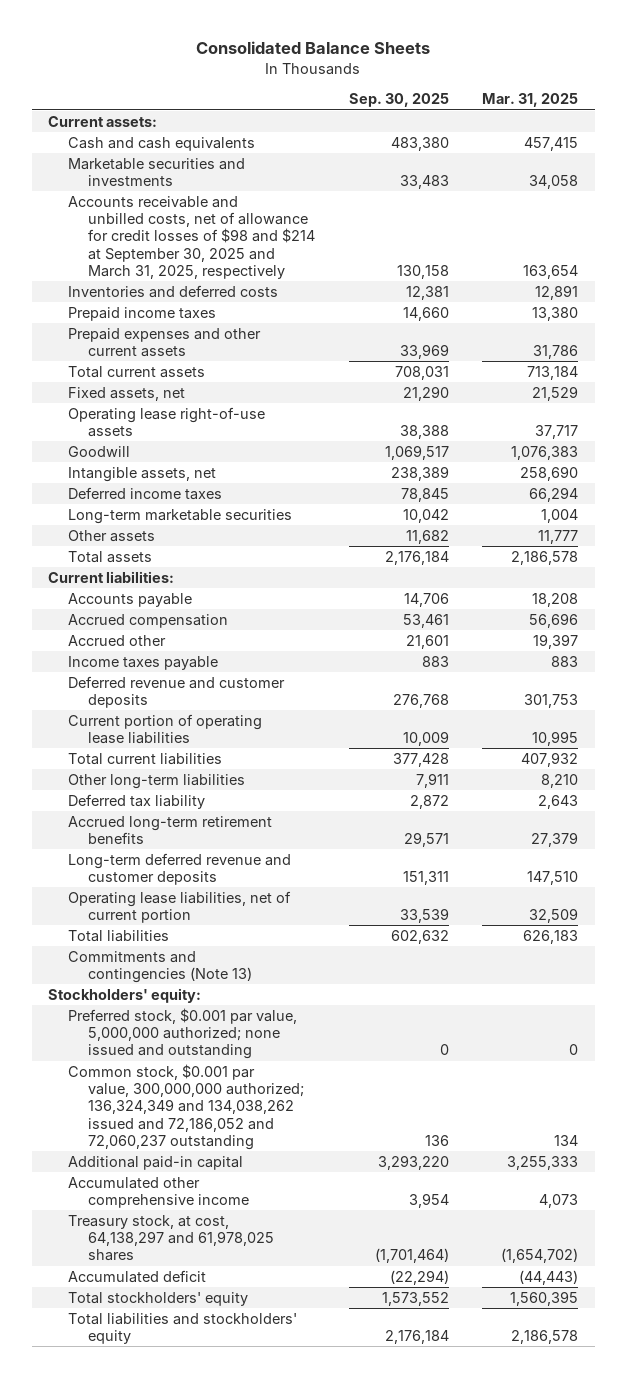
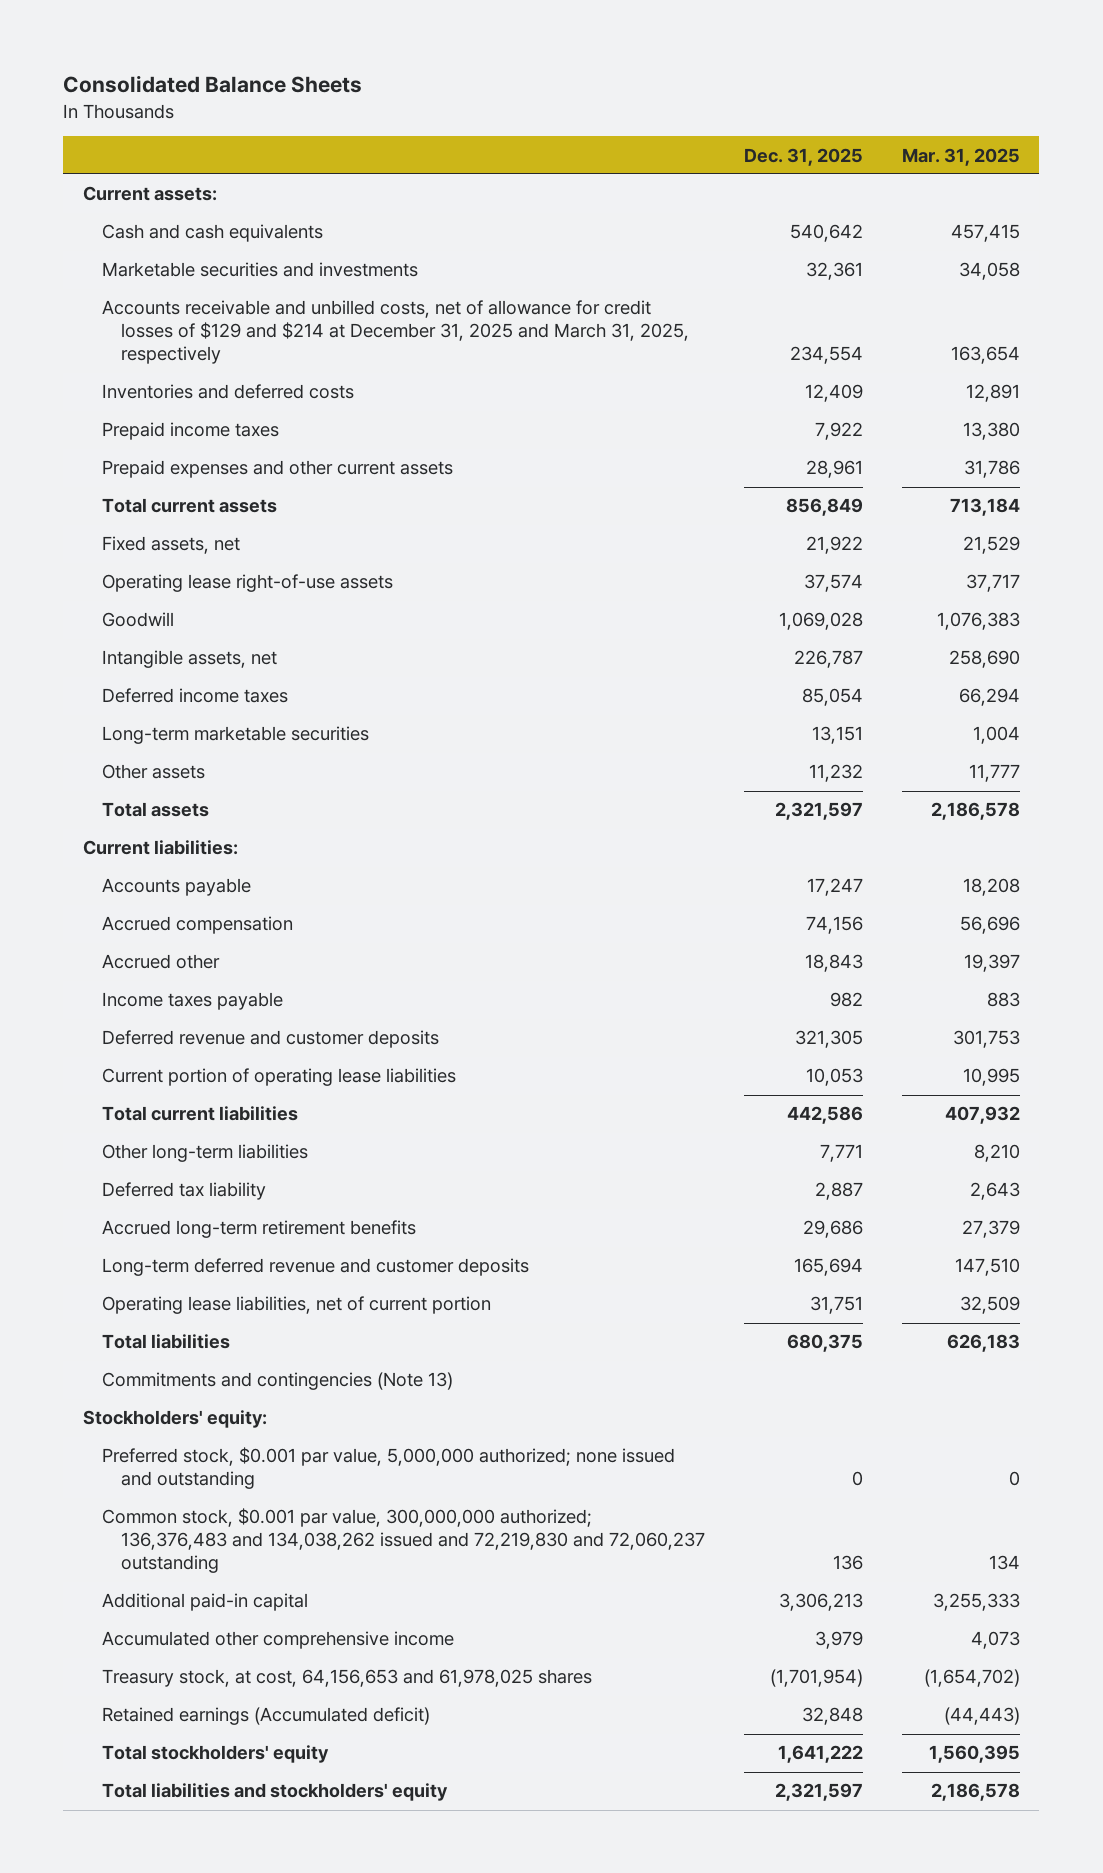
- | Sep. 30, 2025 | Mar. 31, 2025
+ | Dec. 31, 2025 | Mar. 31, 2025
- Accounts receivable and unbilled costs, net of allowance for credit losses of $98 and $214 at September 30, 2025 and March 31, 2025, respectively | 130,158 | 163,654
+ Accounts receivable and unbilled costs, net of allowance for credit losses of $129 and $214 at December 31, 2025 and March 31, 2025, respectively | 234,554 | 163,654
- Common stock, $0.001 par value, 300,000,000 authorized; 136,324,349 and 134,038,262 issued and 72,186,052 and 72,060,237 outstanding | 136 | 134
+ Common stock, $0.001 par value, 300,000,000 authorized; 136,376,483 and 134,038,262 issued and 72,219,830 and 72,060,237 outstanding | 136 | 134
- Treasury stock, at cost, 64,138,297 and 61,978,025 shares | (1,701,464) | (1,654,702)
- Accumulated deficit | (22,294) | (44,443)
+ Treasury stock, at cost, 64,156,653 and 61,978,025 shares | (1,701,954) | (1,654,702)
+ Retained earnings (Accumulated deficit) | 32,848 | (44,443)

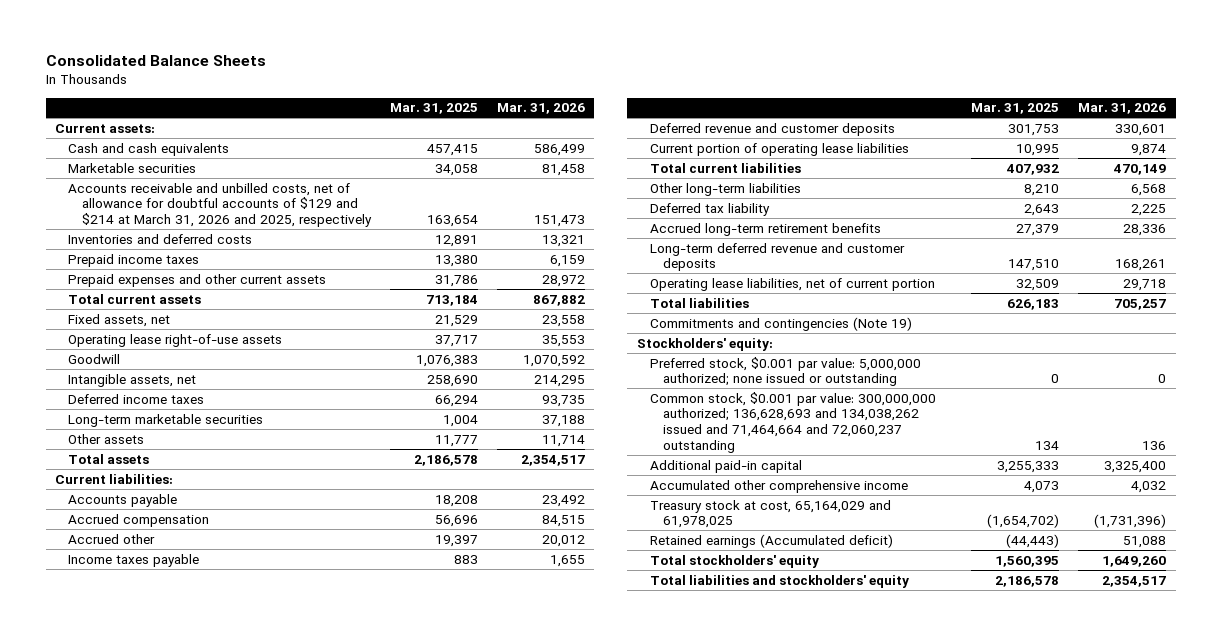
- | Dec. 31, 2025 | Mar. 31, 2025
+ | Mar. 31, 2025 | Mar. 31, 2026
- Marketable securities and investments | 32,361 | 34,058
- Accounts receivable and unbilled costs, net of allowance for credit losses of $129 and $214 at December 31, 2025 and March 31, 2025, respectively | 234,554 | 163,654
+ Marketable securities | 34,058 | 81,458
+ Accounts receivable and unbilled costs, net of allowance for doubtful accounts of $129 and $214 at March 31, 2026 and 2025, respectively | 163,654 | 151,473
- Commitments and contingencies (Note 13)
+ Commitments and contingencies (Note 19)
- Preferred stock, $0.001 par value, 5,000,000 authorized; none issued and outstanding | 0 | 0
- Common stock, $0.001 par value, 300,000,000 authorized; 136,376,483 and 134,038,262 issued and 72,219,830 and 72,060,237 outstanding | 136 | 134
+ Preferred stock, $0.001 par value: 5,000,000 authorized; none issued or outstanding | 0 | 0
+ Common stock, $0.001 par value: 300,000,000 authorized; 136,628,693 and 134,038,262 issued and 71,464,664 and 72,060,237 outstanding | 134 | 136
- Treasury stock, at cost, 64,156,653 and 61,978,025 shares | (1,701,954) | (1,654,702)
+ Treasury stock at cost, 65,164,029 and 61,978,025 | (1,654,702) | (1,731,396)

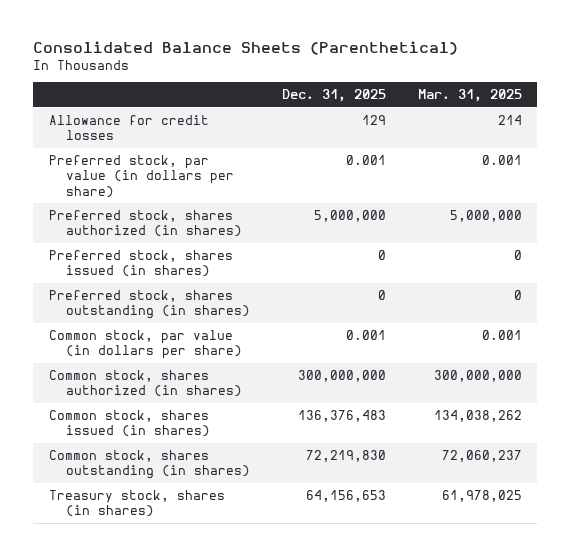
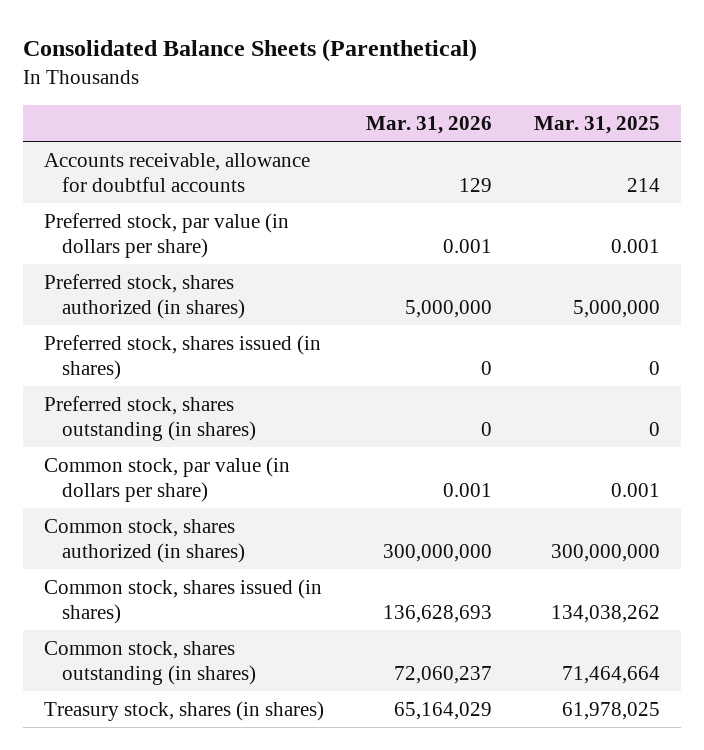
- | Dec. 31, 2025 | Mar. 31, 2025
+ | Mar. 31, 2026 | Mar. 31, 2025
- Allowance for credit losses | 129 | 214
+ Accounts receivable, allowance for doubtful accounts | 129 | 214
- Common stock, shares outstanding (in shares) | 72,219,830 | 72,060,237
+ Common stock, shares outstanding (in shares) | 72,060,237 | 71,464,664

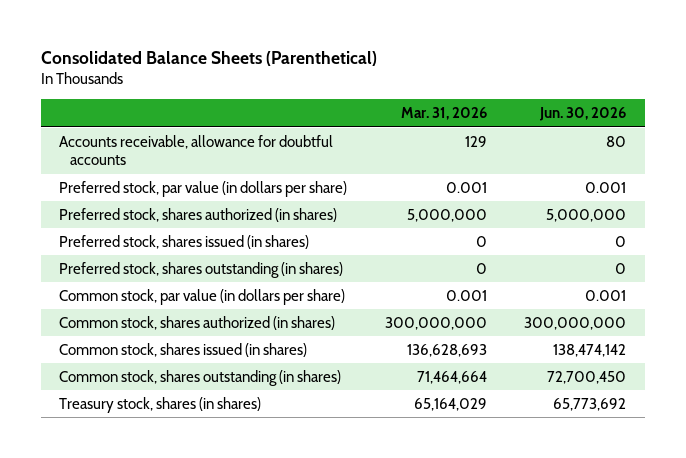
- | Mar. 31, 2026 | Mar. 31, 2025
+ | Mar. 31, 2026 | Jun. 30, 2026
- Common stock, shares outstanding (in shares) | 72,060,237 | 71,464,664
+ Common stock, shares outstanding (in shares) | 71,464,664 | 72,700,450

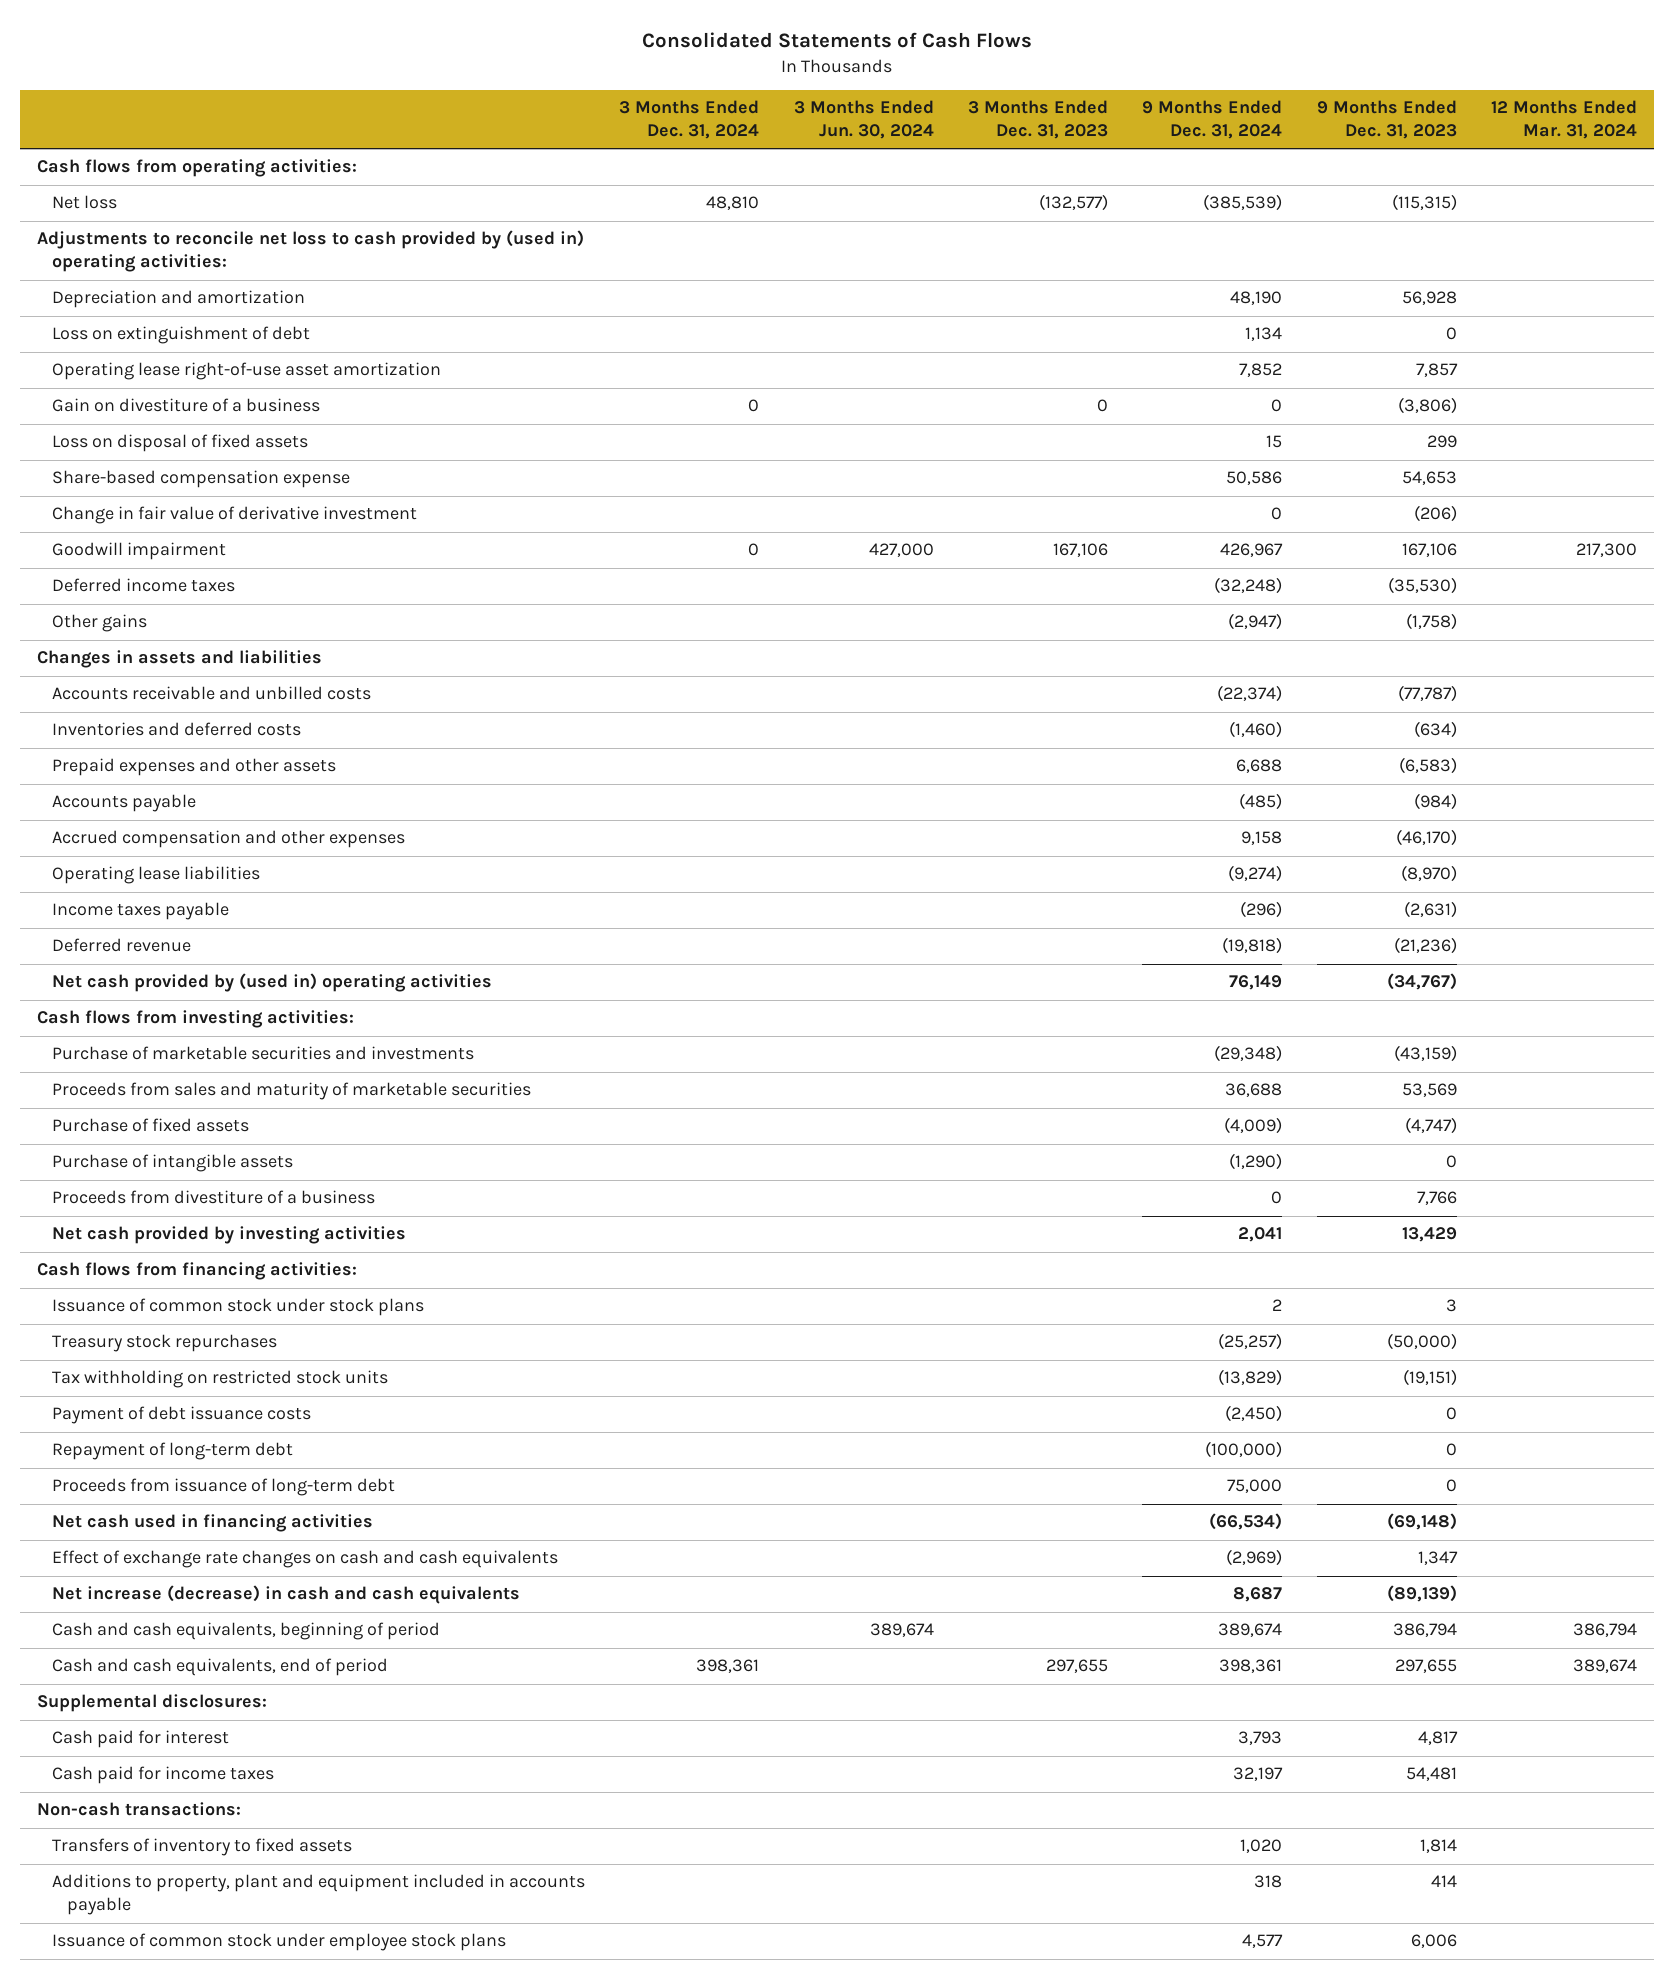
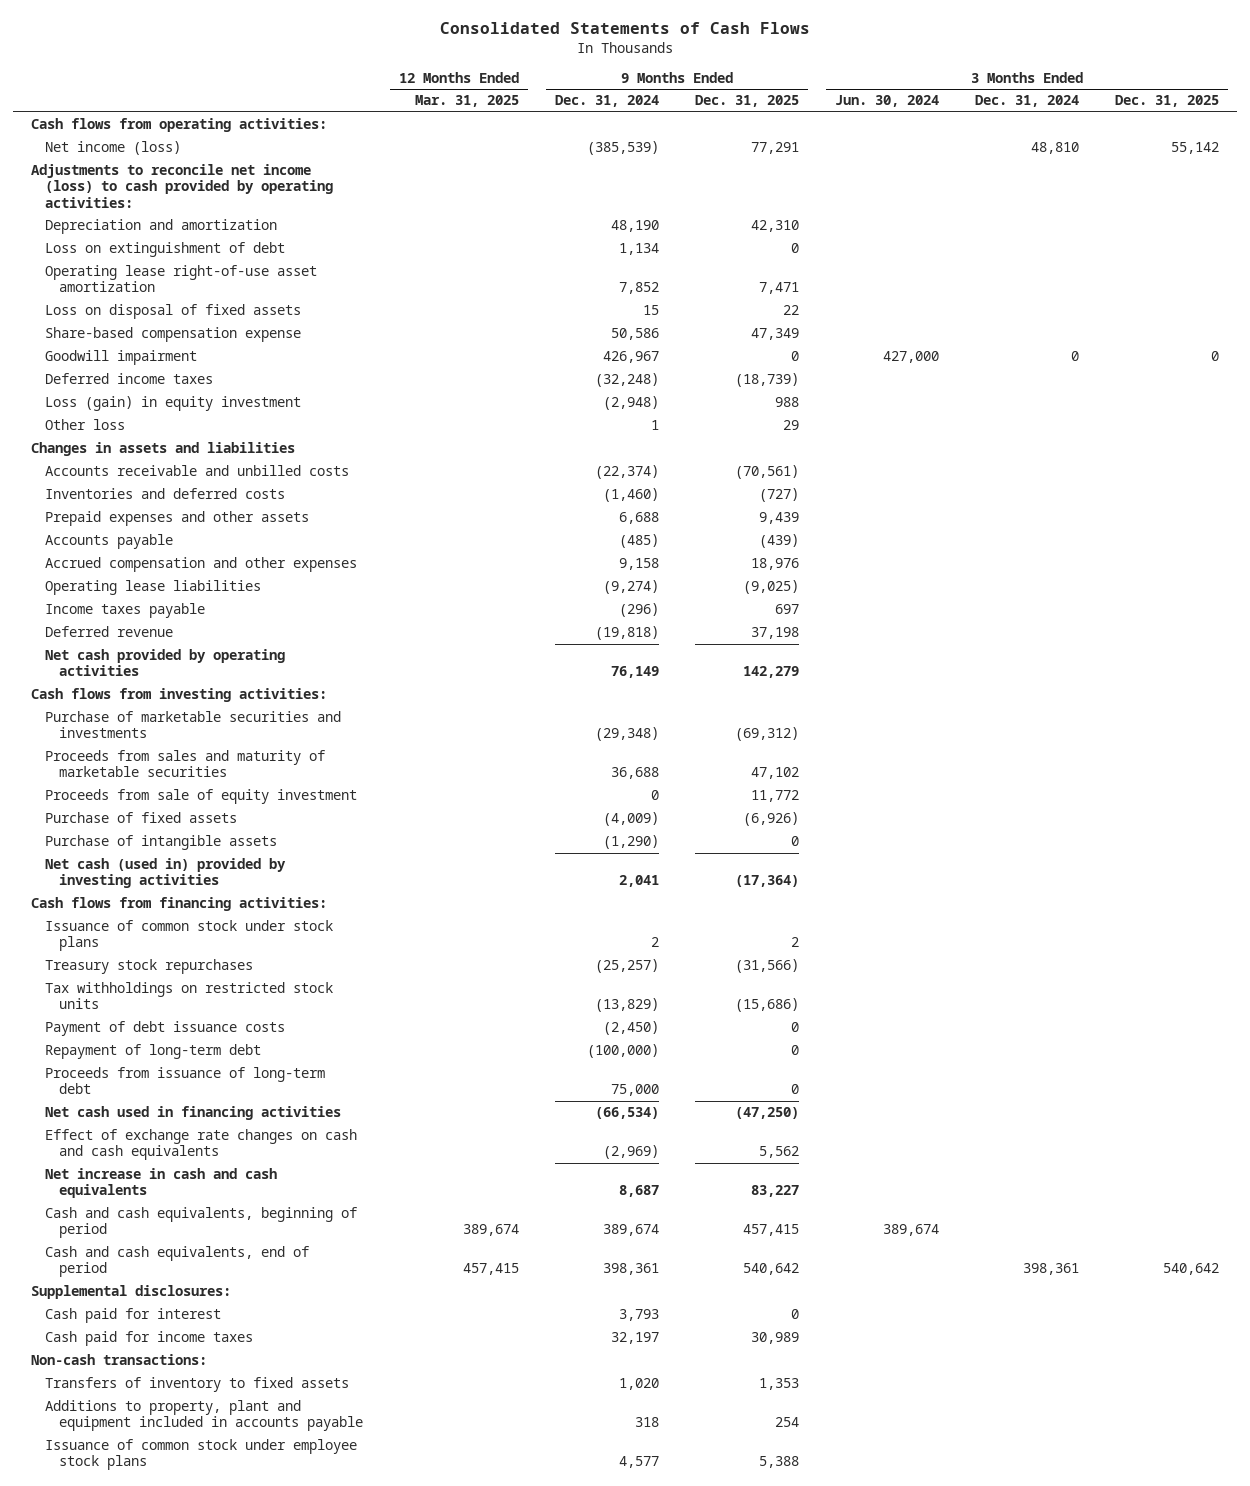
- | 3 Months Ended Dec. 31, 2024 | 3 Months Ended Jun. 30, 2024 | 3 Months Ended Dec. 31, 2023 | 9 Months Ended Dec. 31, 2024 | 9 Months Ended Dec. 31, 2023 | 12 Months Ended Mar. 31, 2024
+ | 12 Months Ended Mar. 31, 2025 | 9 Months Ended Dec. 31, 2024 | 9 Months Ended Dec. 31, 2025 | 3 Months Ended Jun. 30, 2024 | 3 Months Ended Dec. 31, 2024 | 3 Months Ended Dec. 31, 2025
- Net loss | 48,810 | | (132,577) | (385,539) | (115,315) |
- Adjustments to reconcile net loss to cash provided by (used in) operating activities:
+ Net income (loss) | | (385,539) | 77,291 | | 48,810 | 55,142
+ Adjustments to reconcile net income (loss) to cash provided by operating activities:
- Gain on divestiture of a business | 0 | | 0 | 0 | (3,806) |
- Change in fair value of derivative investment | | | | 0 | (206) |
- Other gains | | | | (2,947) | (1,758) |
+ Loss (gain) in equity investment | | (2,948) | 988 | | |
+ Other loss | | 1 | 29 | | |
- Net cash provided by (used in) operating activities | | | | 76,149 | (34,767) |
+ Net cash provided by operating activities | | 76,149 | 142,279 | | |
+ Proceeds from sale of equity investment | | 0 | 11,772 | | |
- Proceeds from divestiture of a business | | | | 0 | 7,766 |
- Net cash provided by investing activities | | | | 2,041 | 13,429 |
+ Net cash (used in) provided by investing activities | | 2,041 | (17,364) | | |
- Tax withholding on restricted stock units | | | | (13,829) | (19,151) |
+ Tax withholdings on restricted stock units | | (13,829) | (15,686) | | |
- Net increase (decrease) in cash and cash equivalents | | | | 8,687 | (89,139) |
+ Net increase in cash and cash equivalents | | 8,687 | 83,227 | | |

